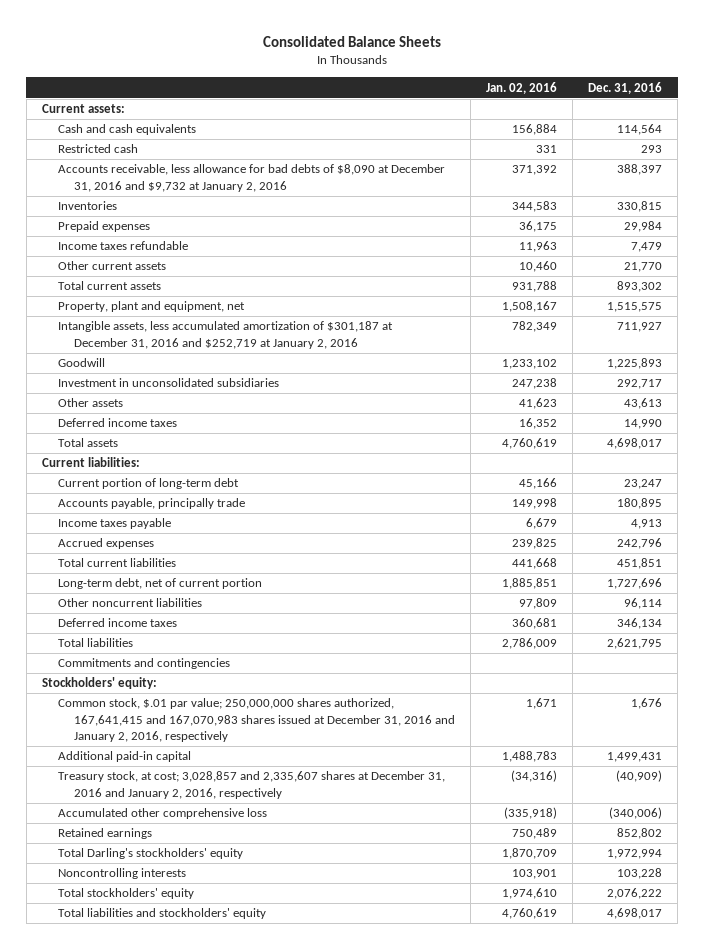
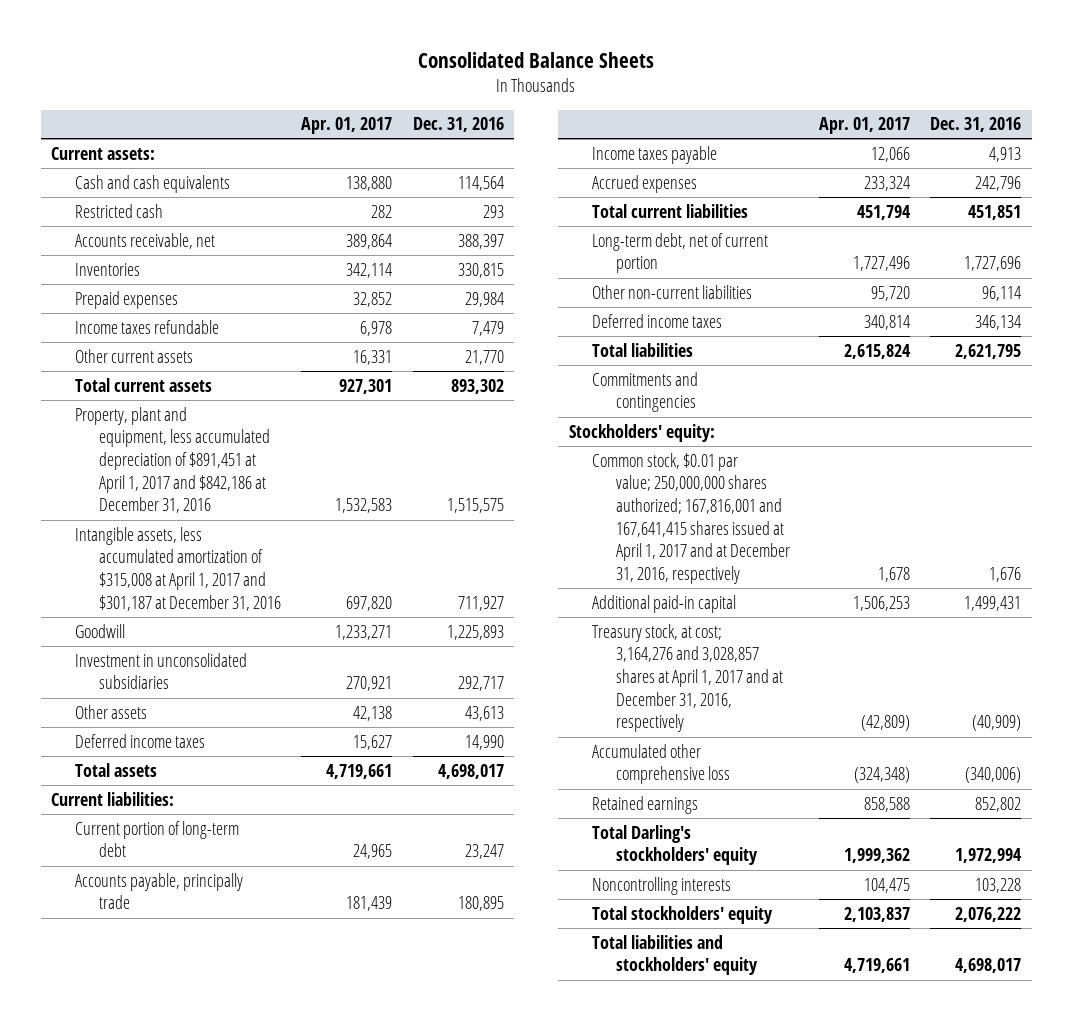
- | Jan. 02, 2016 | Dec. 31, 2016
+ | Apr. 01, 2017 | Dec. 31, 2016
- Accounts receivable, less allowance for bad debts of $8,090 at December 31, 2016 and $9,732 at January 2, 2016 | 371,392 | 388,397
+ Accounts receivable, net | 389,864 | 388,397
- Property, plant and equipment, net | 1,508,167 | 1,515,575
- Intangible assets, less accumulated amortization of $301,187 at December 31, 2016 and $252,719 at January 2, 2016 | 782,349 | 711,927
+ Property, plant and equipment, less accumulated depreciation of $891,451 at April 1, 2017 and $842,186 at December 31, 2016 | 1,532,583 | 1,515,575
+ Intangible assets, less accumulated amortization of $315,008 at April 1, 2017 and $301,187 at December 31, 2016 | 697,820 | 711,927
- Other noncurrent liabilities | 97,809 | 96,114
+ Other non-current liabilities | 95,720 | 96,114
- Common stock, $.01 par value; 250,000,000 shares authorized, 167,641,415 and 167,070,983 shares issued at December 31, 2016 and January 2, 2016, respectively | 1,671 | 1,676
+ Common stock, $0.01 par value; 250,000,000 shares authorized; 167,816,001 and 167,641,415 shares issued at April 1, 2017 and at December 31, 2016, respectively | 1,678 | 1,676
- Treasury stock, at cost; 3,028,857 and 2,335,607 shares at December 31, 2016 and January 2, 2016, respectively | (34,316) | (40,909)
+ Treasury stock, at cost; 3,164,276 and 3,028,857 shares at April 1, 2017 and at December 31, 2016, respectively | (42,809) | (40,909)

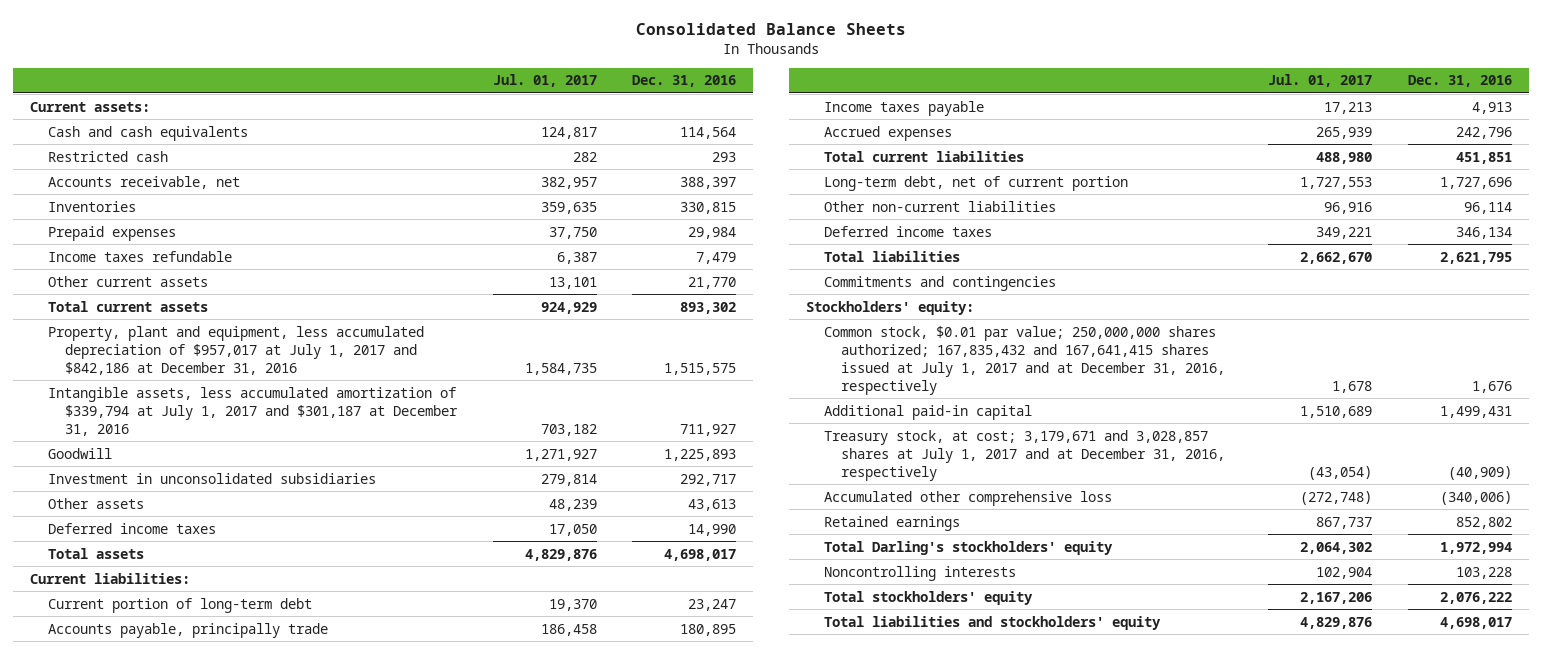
- | Apr. 01, 2017 | Dec. 31, 2016
+ | Jul. 01, 2017 | Dec. 31, 2016
- Property, plant and equipment, less accumulated depreciation of $891,451 at April 1, 2017 and $842,186 at December 31, 2016 | 1,532,583 | 1,515,575
- Intangible assets, less accumulated amortization of $315,008 at April 1, 2017 and $301,187 at December 31, 2016 | 697,820 | 711,927
+ Property, plant and equipment, less accumulated depreciation of $957,017 at July 1, 2017 and $842,186 at December 31, 2016 | 1,584,735 | 1,515,575
+ Intangible assets, less accumulated amortization of $339,794 at July 1, 2017 and $301,187 at December 31, 2016 | 703,182 | 711,927
- Common stock, $0.01 par value; 250,000,000 shares authorized; 167,816,001 and 167,641,415 shares issued at April 1, 2017 and at December 31, 2016, respectively | 1,678 | 1,676
+ Common stock, $0.01 par value; 250,000,000 shares authorized; 167,835,432 and 167,641,415 shares issued at July 1, 2017 and at December 31, 2016, respectively | 1,678 | 1,676
- Treasury stock, at cost; 3,164,276 and 3,028,857 shares at April 1, 2017 and at December 31, 2016, respectively | (42,809) | (40,909)
+ Treasury stock, at cost; 3,179,671 and 3,028,857 shares at July 1, 2017 and at December 31, 2016, respectively | (43,054) | (40,909)

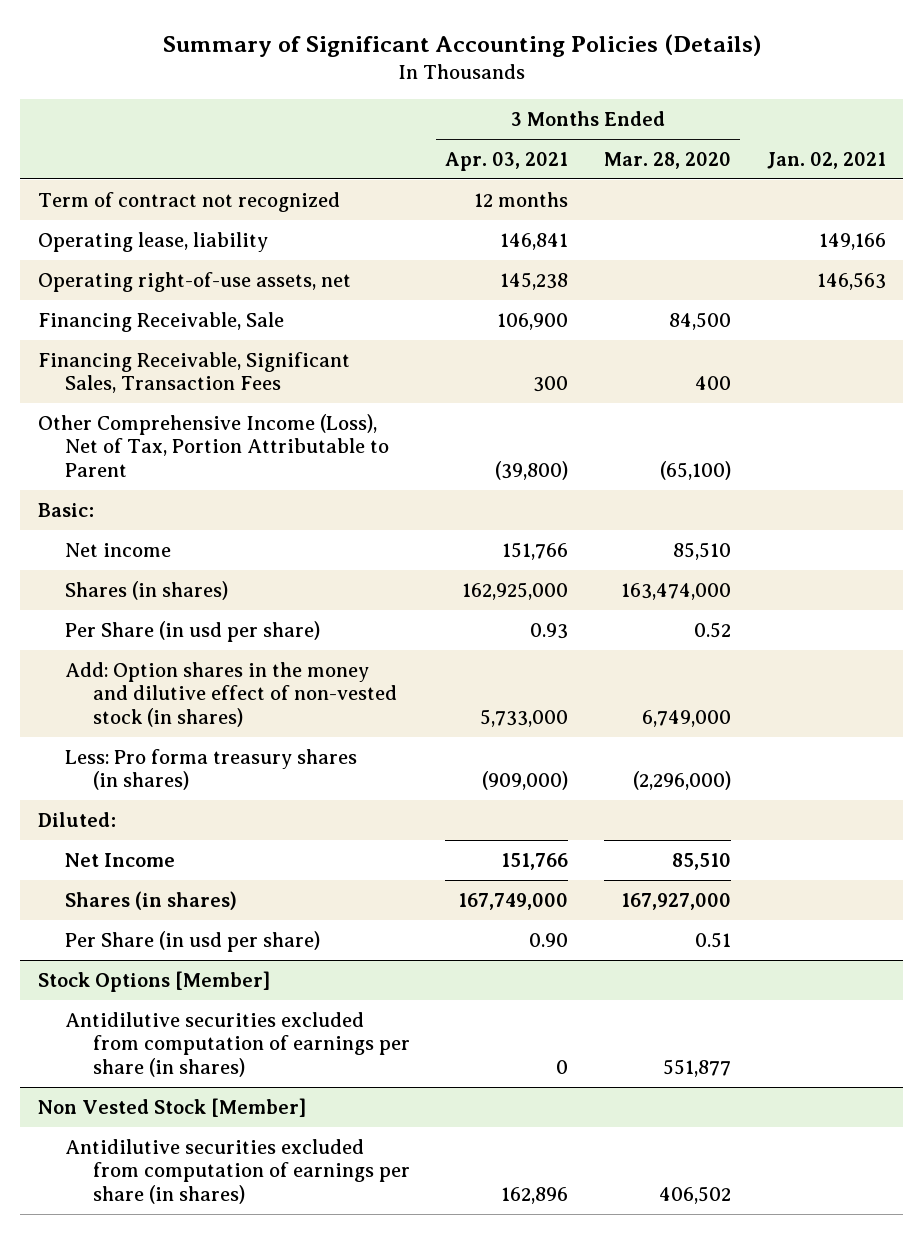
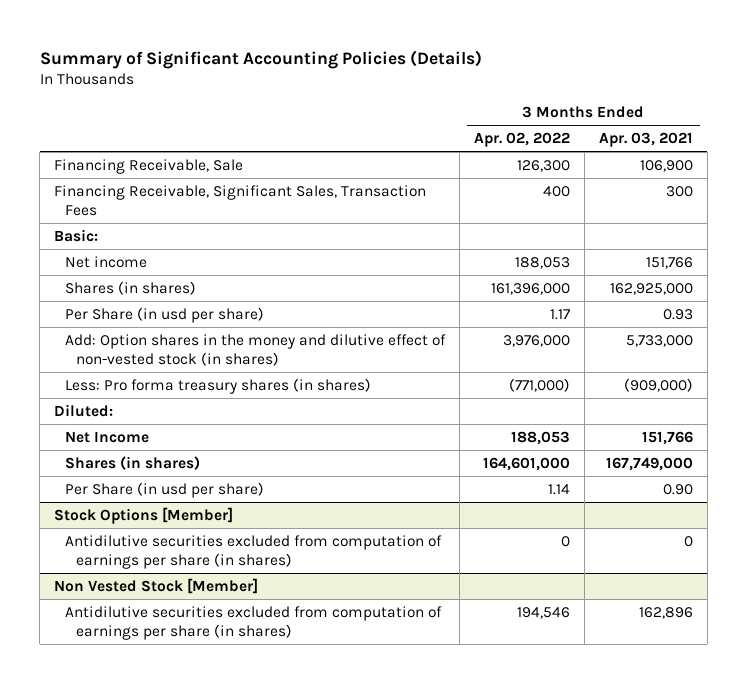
- | 3 Months Ended Apr. 03, 2021 | 3 Months Ended Mar. 28, 2020 | Jan. 02, 2021
+ | 3 Months Ended Apr. 02, 2022 | 3 Months Ended Apr. 03, 2021
- Term of contract not recognized | 12 months | |
- Operating lease, liability | 146,841 | | 149,166
- Operating right-of-use assets, net | 145,238 | | 146,563
- Other Comprehensive Income (Loss), Net of Tax, Portion Attributable to Parent | (39,800) | (65,100) |

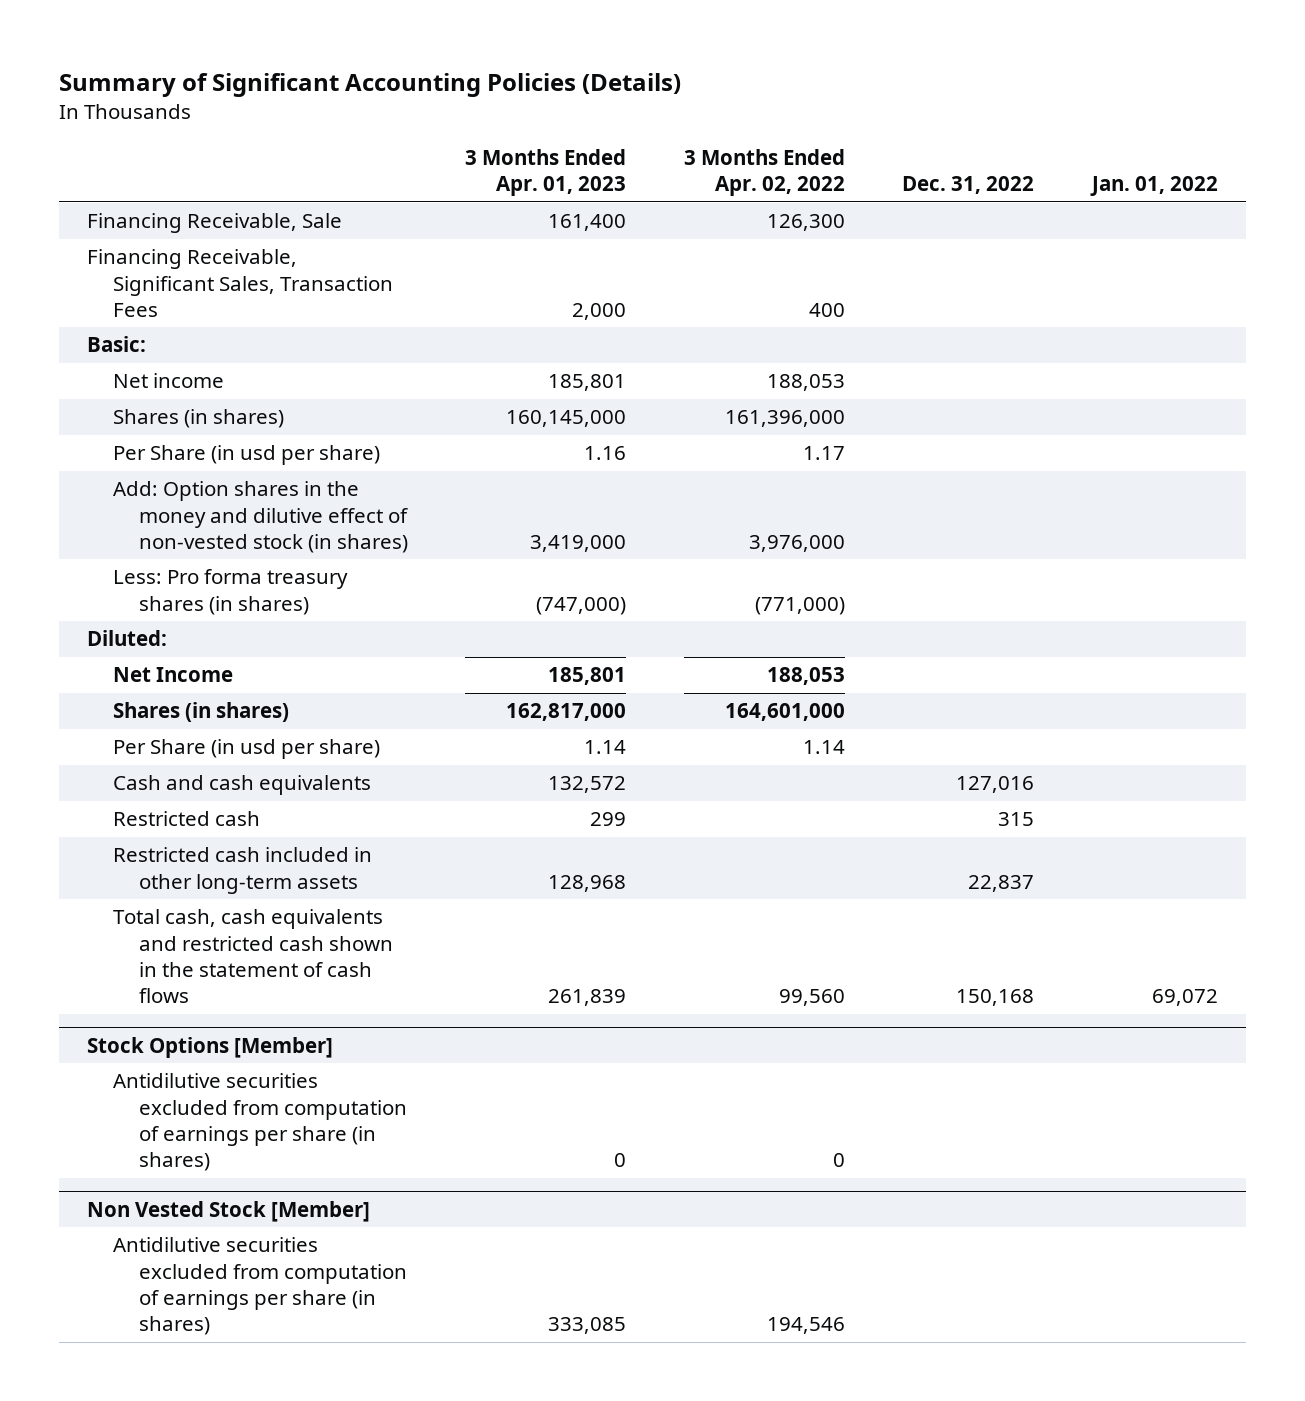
- | 3 Months Ended Apr. 02, 2022 | 3 Months Ended Apr. 03, 2021
+ | 3 Months Ended Apr. 01, 2023 | 3 Months Ended Apr. 02, 2022 | Dec. 31, 2022 | Jan. 01, 2022
+ Cash and cash equivalents | 132,572 | | 127,016 |
+ Restricted cash | 299 | | 315 |
+ Restricted cash included in other long-term assets | 128,968 | | 22,837 |
+ Total cash, cash equivalents and restricted cash shown in the statement of cash flows | 261,839 | 99,560 | 150,168 | 69,072

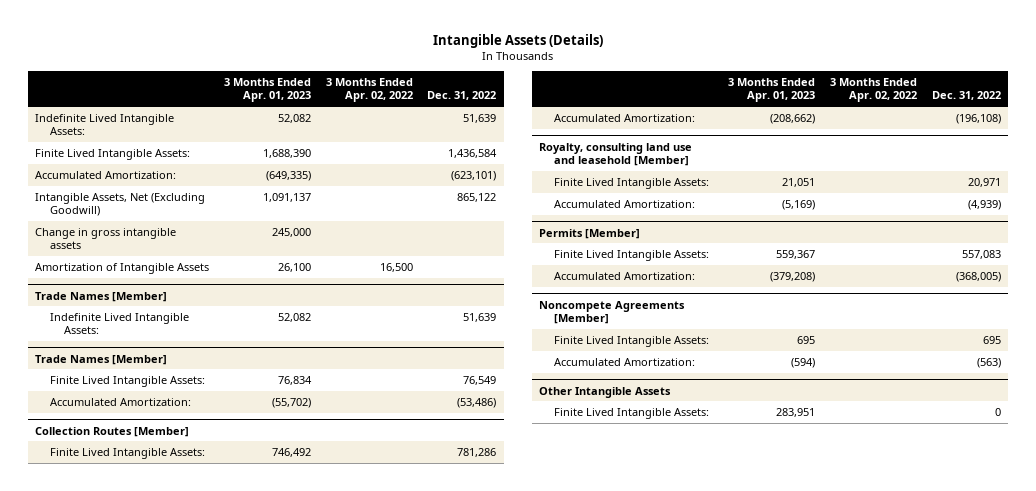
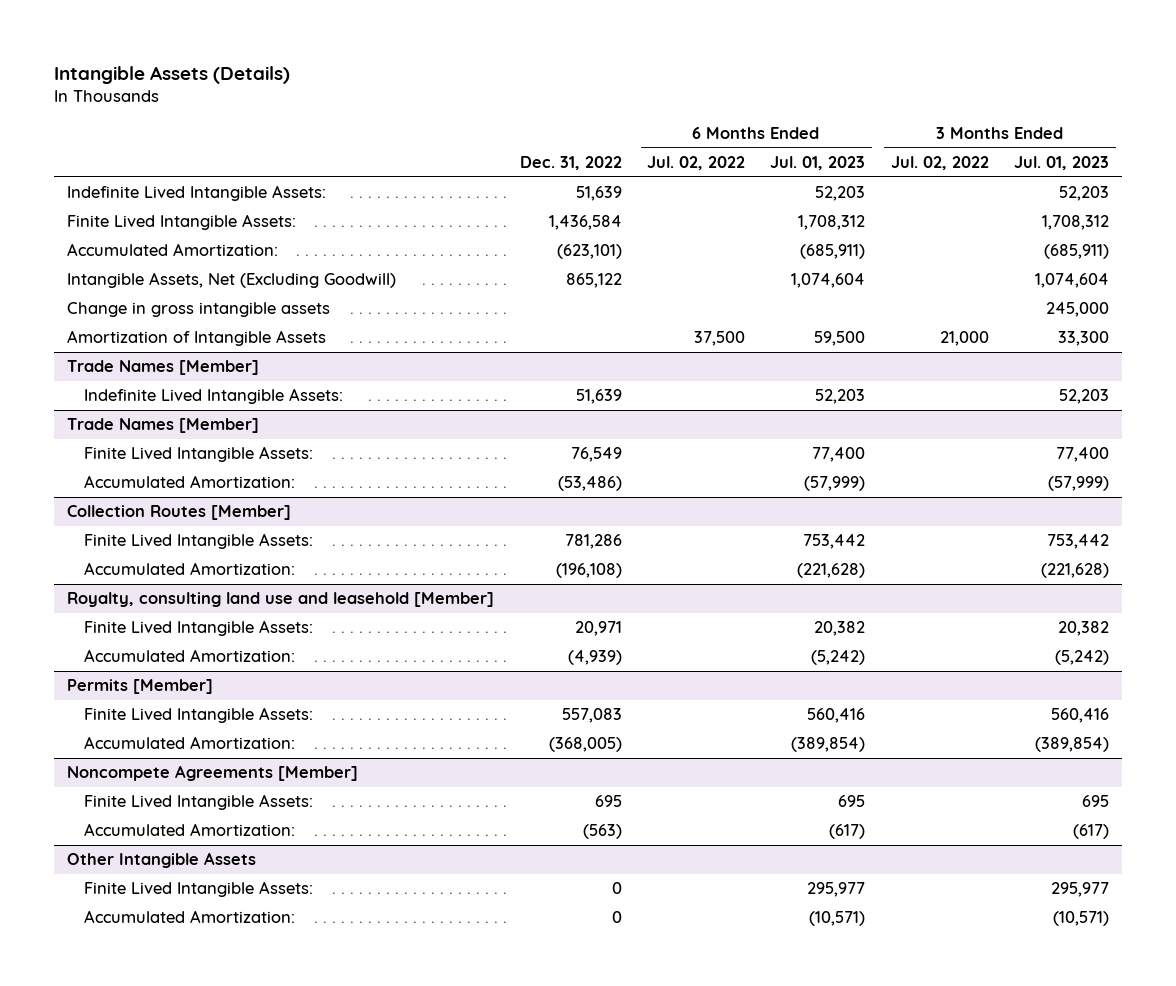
- | 3 Months Ended Apr. 01, 2023 | 3 Months Ended Apr. 02, 2022 | Dec. 31, 2022
+ | Dec. 31, 2022 | 6 Months Ended Jul. 02, 2022 | 6 Months Ended Jul. 01, 2023 | 3 Months Ended Jul. 02, 2022 | 3 Months Ended Jul. 01, 2023
@ Other Intangible Assets
+ Accumulated Amortization: | 0 | | (10,571) | | (10,571)

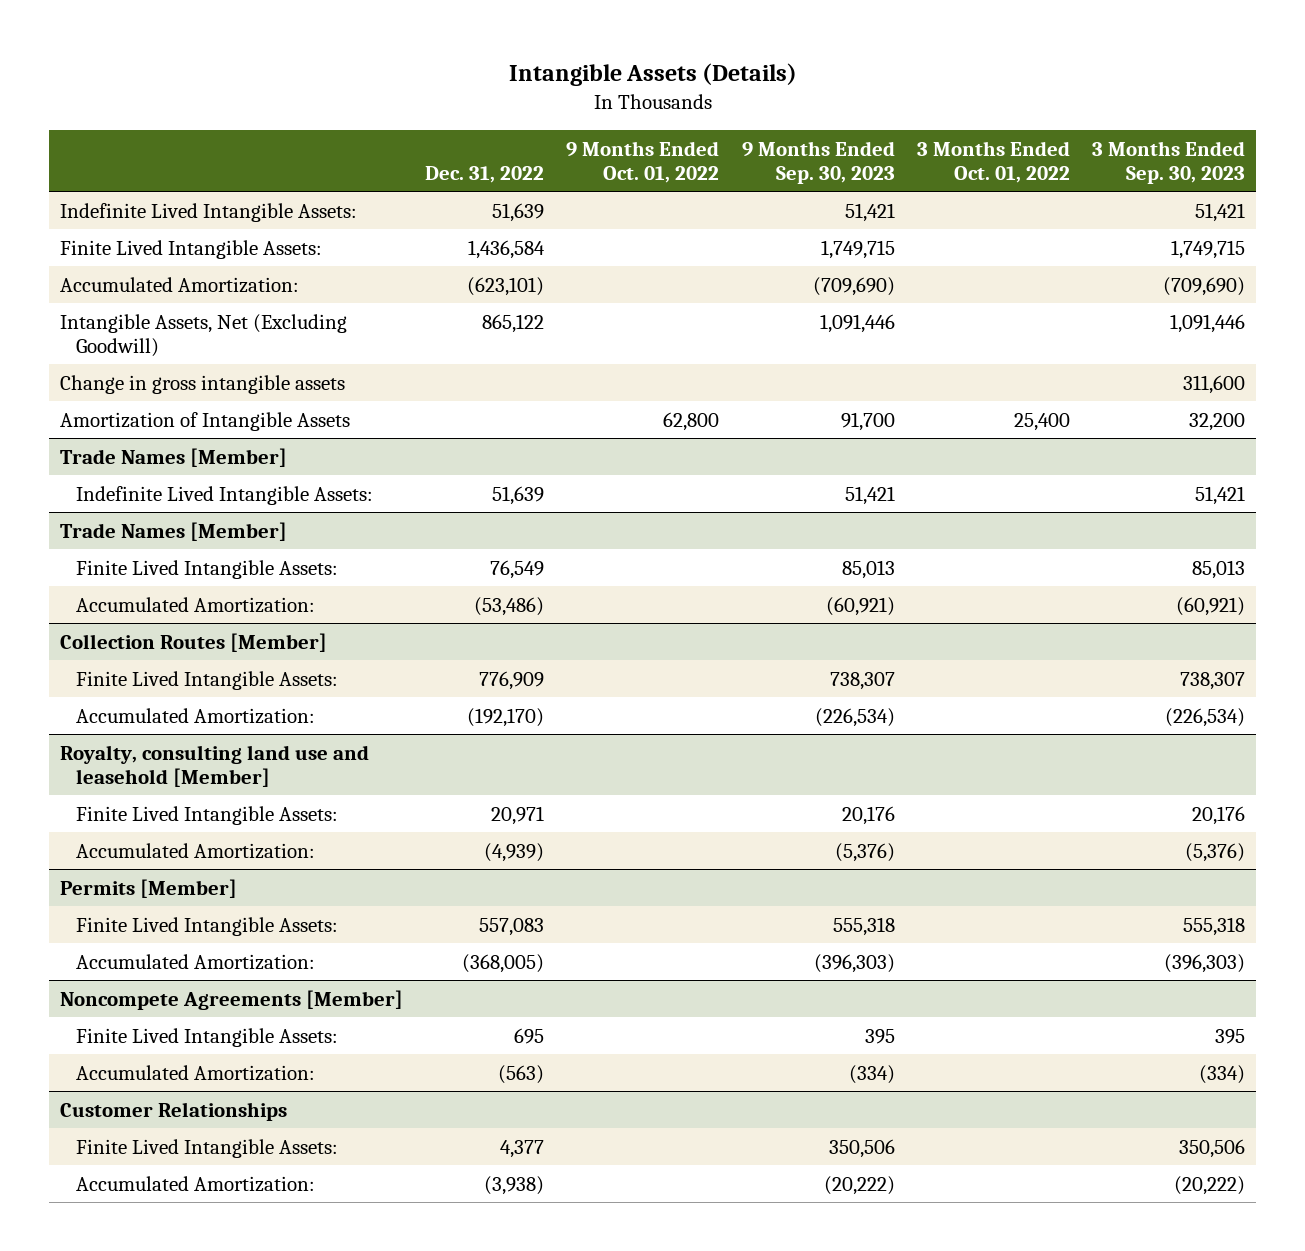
- | Dec. 31, 2022 | 6 Months Ended Jul. 02, 2022 | 6 Months Ended Jul. 01, 2023 | 3 Months Ended Jul. 02, 2022 | 3 Months Ended Jul. 01, 2023
+ | Dec. 31, 2022 | 9 Months Ended Oct. 01, 2022 | 9 Months Ended Sep. 30, 2023 | 3 Months Ended Oct. 01, 2022 | 3 Months Ended Sep. 30, 2023
@ Collection Routes [Member]
- Finite Lived Intangible Assets: | 781,286 | | 753,442 | | 753,442
- Accumulated Amortization: | (196,108) | | (221,628) | | (221,628)
+ Finite Lived Intangible Assets: | 776,909 | | 738,307 | | 738,307
+ Accumulated Amortization: | (192,170) | | (226,534) | | (226,534)
- Other Intangible Assets
- Finite Lived Intangible Assets: | 0 | | 295,977 | | 295,977
- Accumulated Amortization: | 0 | | (10,571) | | (10,571)
+ Customer Relationships
+ Finite Lived Intangible Assets: | 4,377 | | 350,506 | | 350,506
+ Accumulated Amortization: | (3,938) | | (20,222) | | (20,222)

